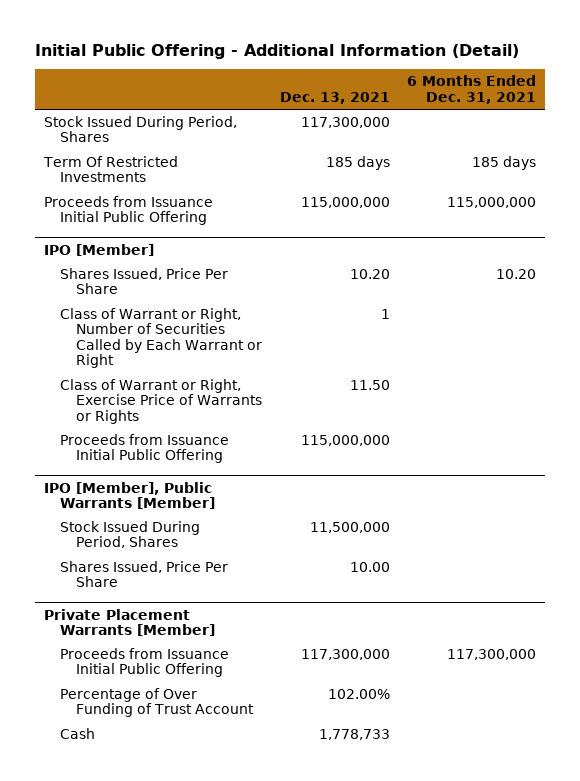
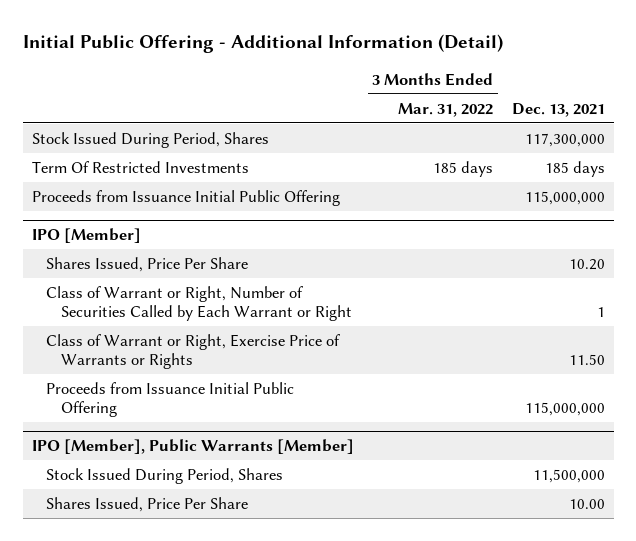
- | Dec. 13, 2021 | 6 Months Ended Dec. 31, 2021
+ | 3 Months Ended Mar. 31, 2022 | Dec. 13, 2021
- Private Placement Warrants [Member]
- Proceeds from Issuance Initial Public Offering | 117,300,000 | 117,300,000
- Percentage of Over Funding of Trust Account | 102.00% |
- Cash | 1,778,733 |

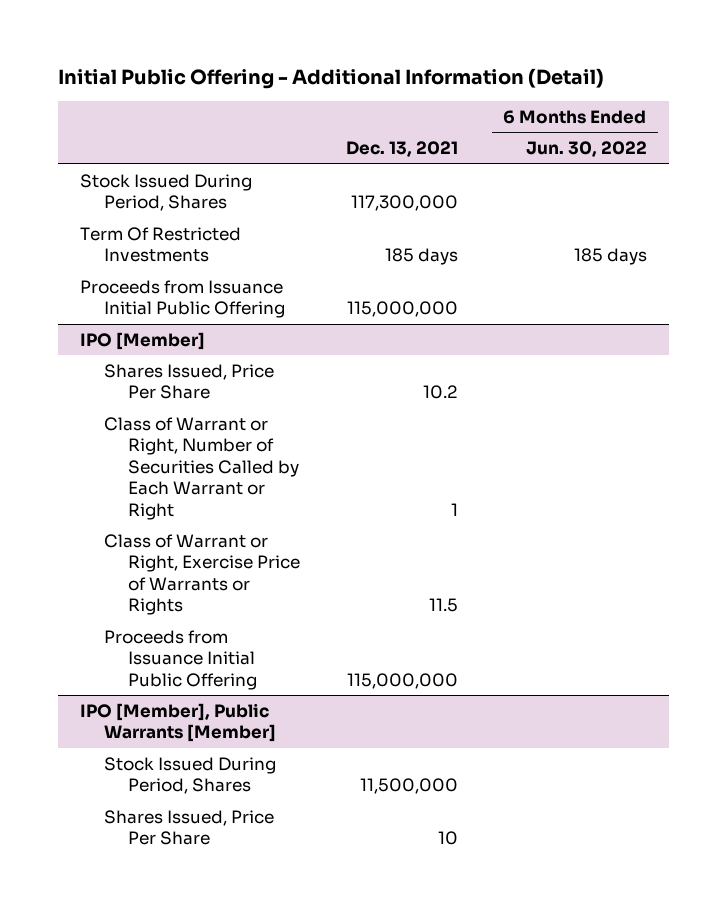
- | 3 Months Ended Mar. 31, 2022 | Dec. 13, 2021
+ | Dec. 13, 2021 | 6 Months Ended Jun. 30, 2022
@ IPO [Member]
- Shares Issued, Price Per Share | | 10.20
+ Shares Issued, Price Per Share | 10.2 |
- Class of Warrant or Right, Exercise Price of Warrants or Rights | | 11.50
+ Class of Warrant or Right, Exercise Price of Warrants or Rights | 11.5 |
@ IPO [Member], Public Warrants [Member]
- Shares Issued, Price Per Share | | 10.00
+ Shares Issued, Price Per Share | 10 |

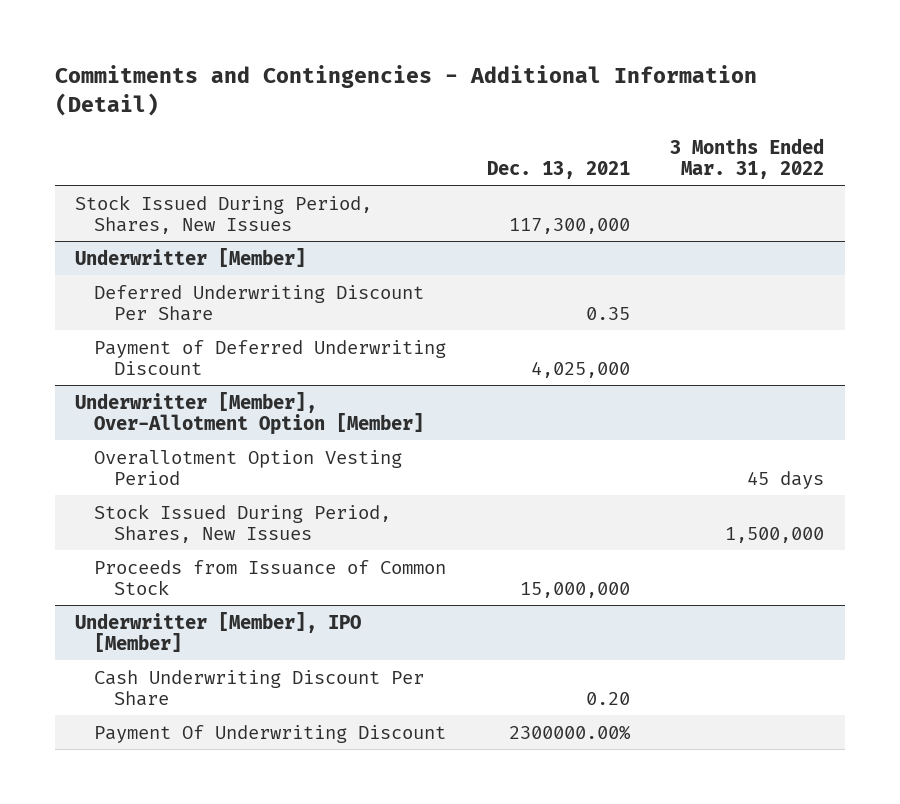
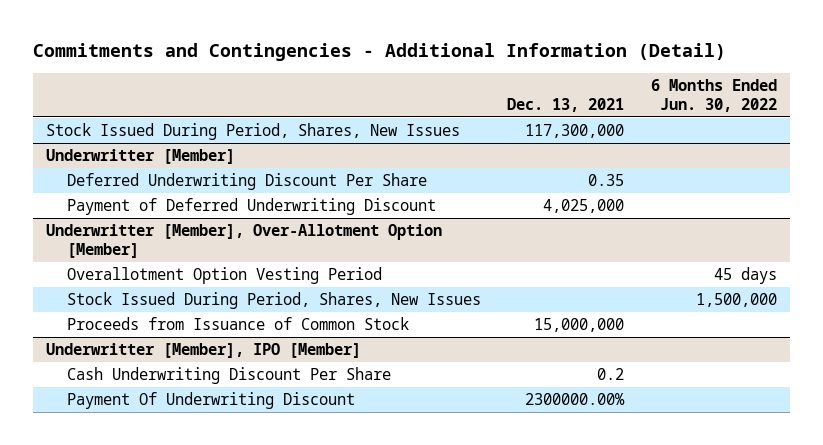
- | Dec. 13, 2021 | 3 Months Ended Mar. 31, 2022
+ | Dec. 13, 2021 | 6 Months Ended Jun. 30, 2022
@ Underwritter [Member], IPO [Member]
- Cash Underwriting Discount Per Share | 0.20 |
+ Cash Underwriting Discount Per Share | 0.2 |

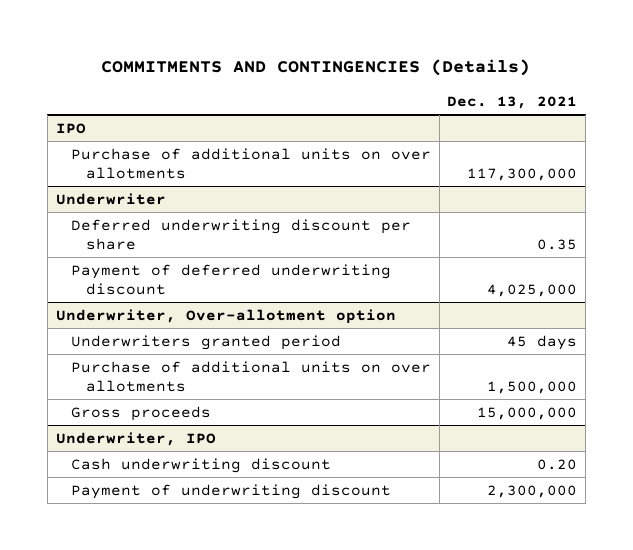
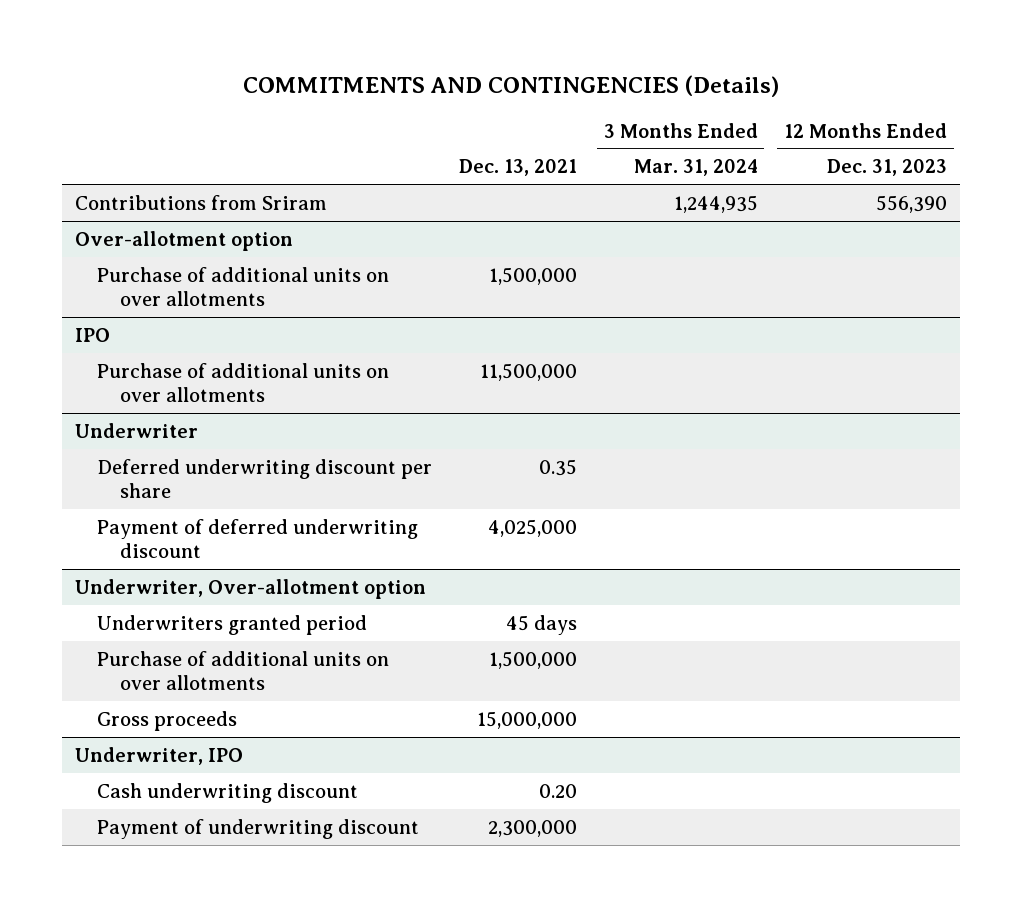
- | Dec. 13, 2021
+ | Dec. 13, 2021 | 3 Months Ended Mar. 31, 2024 | 12 Months Ended Dec. 31, 2023
+ Contributions from Sriram | | 1,244,935 | 556,390
+ Over-allotment option
+ Purchase of additional units on over allotments | 1,500,000 | |
@ IPO
- Purchase of additional units on over allotments | 117,300,000
+ Purchase of additional units on over allotments | 11,500,000 | |

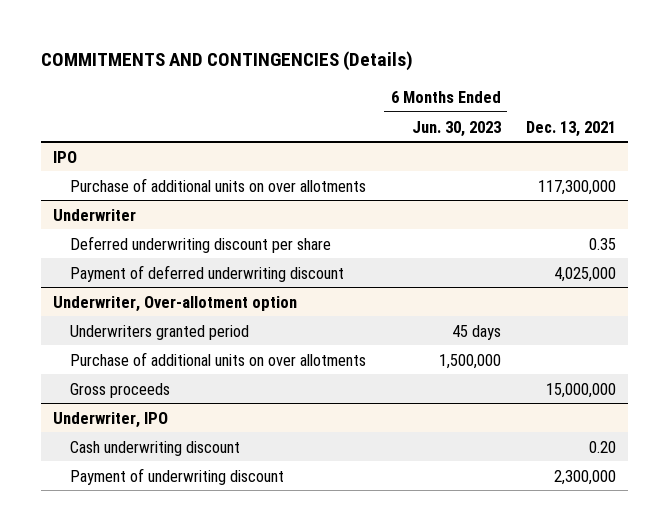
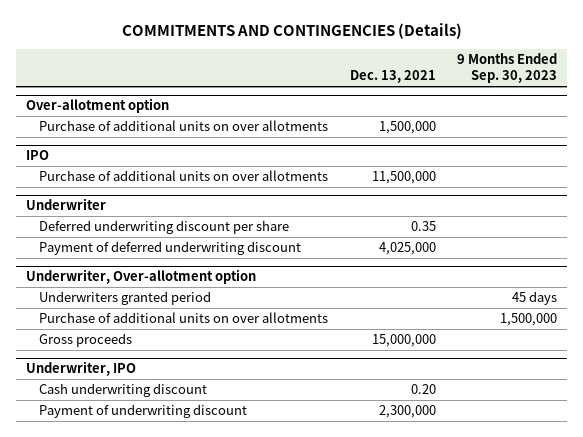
- | 6 Months Ended Jun. 30, 2023 | Dec. 13, 2021
+ | Dec. 13, 2021 | 9 Months Ended Sep. 30, 2023
+ Over-allotment option
+ Purchase of additional units on over allotments | 1,500,000 |
@ IPO
- Purchase of additional units on over allotments | | 117,300,000
+ Purchase of additional units on over allotments | 11,500,000 |

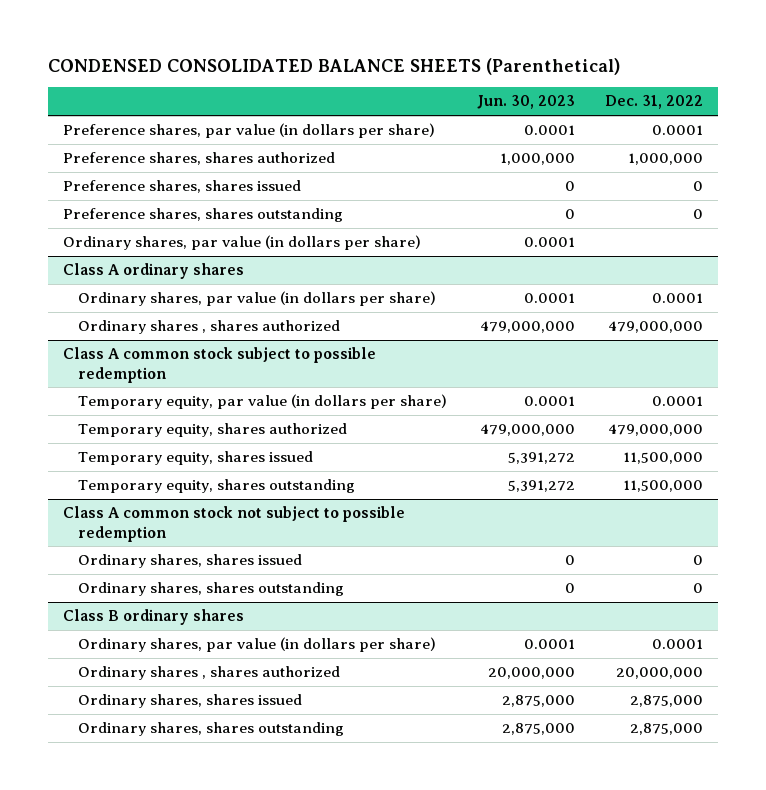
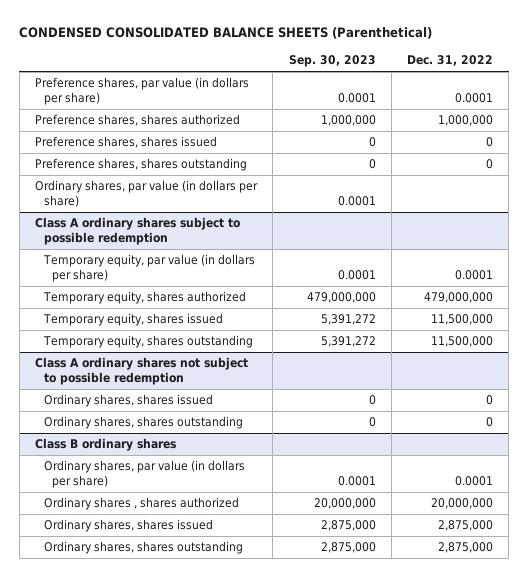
- | Jun. 30, 2023 | Dec. 31, 2022
+ | Sep. 30, 2023 | Dec. 31, 2022
- Class A ordinary shares
- Ordinary shares, par value (in dollars per share) | 0.0001 | 0.0001
- Ordinary shares , shares authorized | 479,000,000 | 479,000,000
- Class A common stock subject to possible redemption
+ Class A ordinary shares subject to possible redemption
- Class A common stock not subject to possible redemption
+ Class A ordinary shares not subject to possible redemption

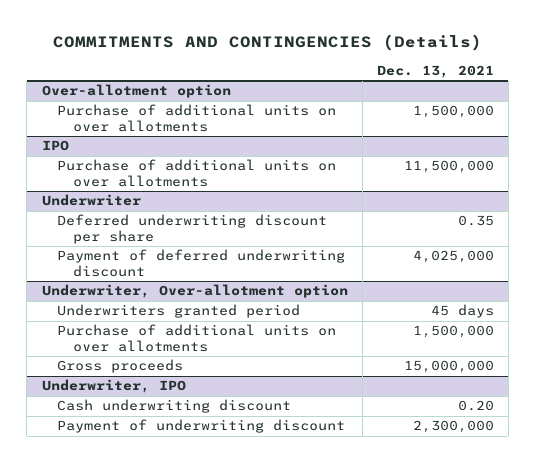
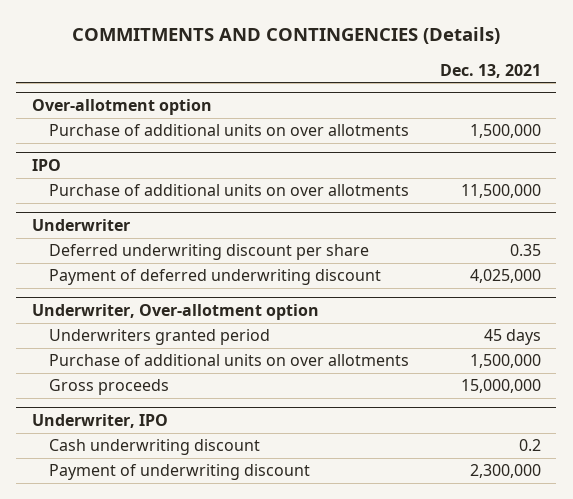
@ Underwriter, IPO
- Cash underwriting discount | 0.20
+ Cash underwriting discount | 0.2

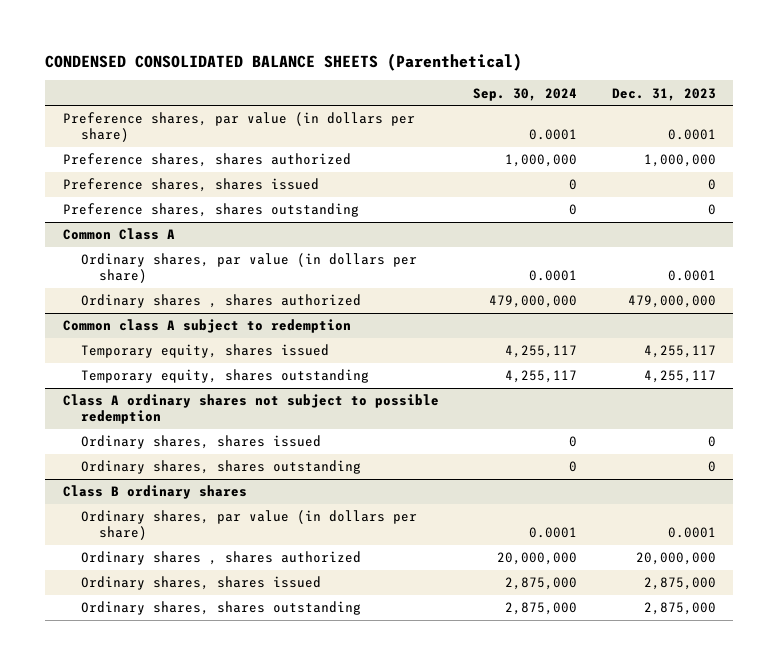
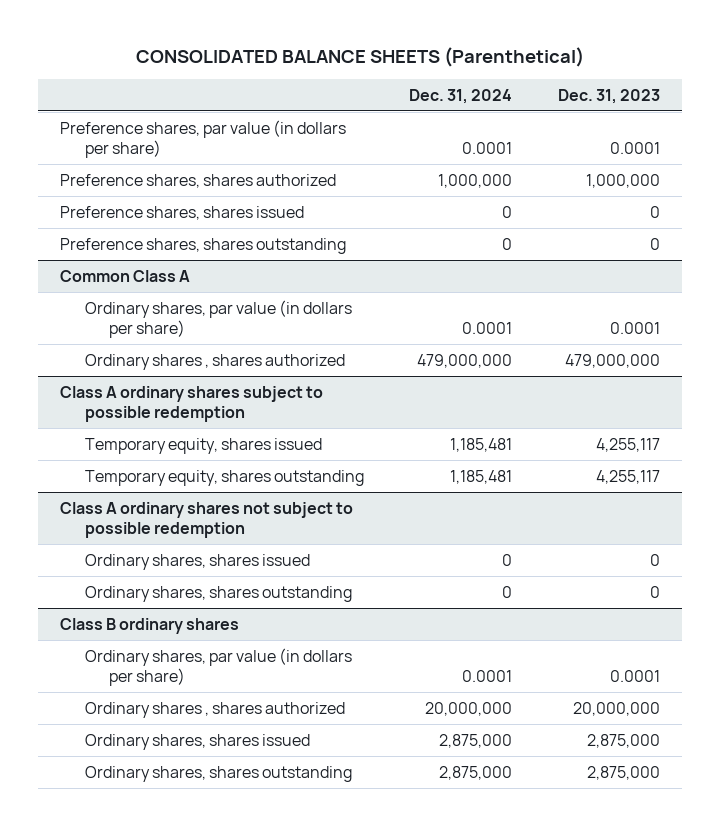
- CONDENSED CONSOLIDATED BALANCE SHEETS (Parenthetical)
+ CONSOLIDATED BALANCE SHEETS (Parenthetical)
- | Sep. 30, 2024 | Dec. 31, 2023
+ | Dec. 31, 2024 | Dec. 31, 2023
- Common class A subject to redemption
+ Class A ordinary shares subject to possible redemption

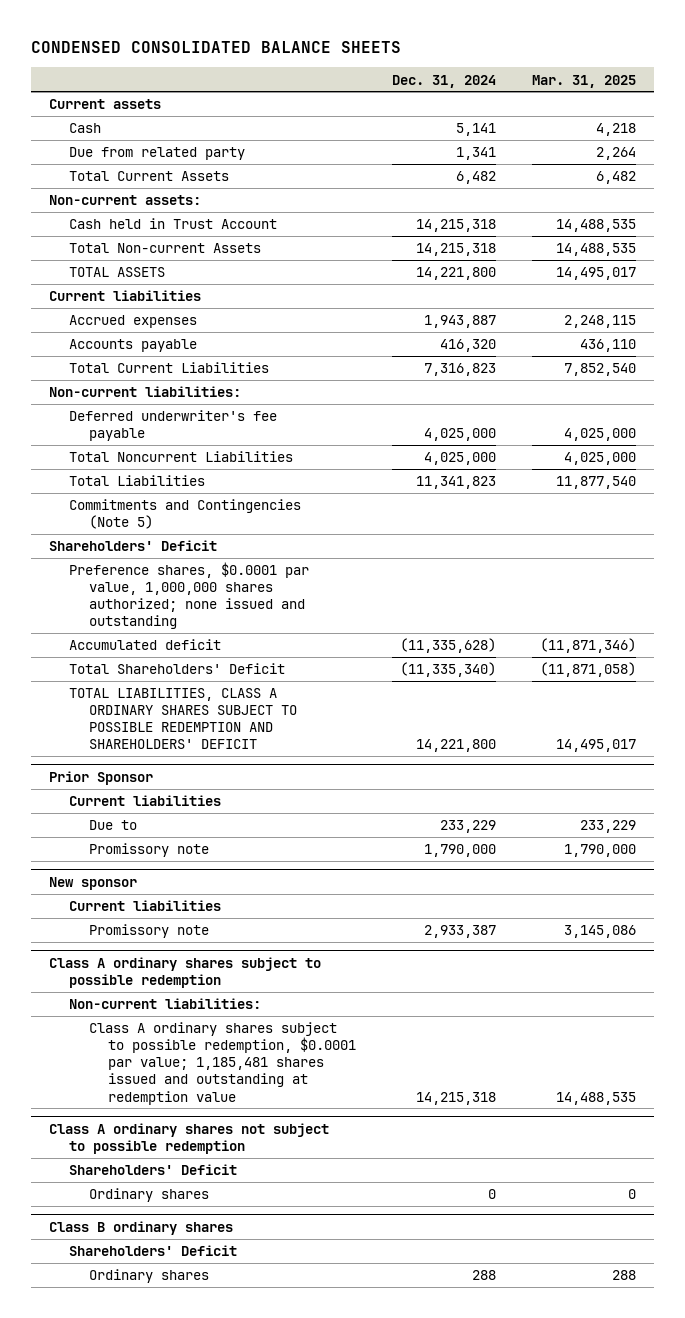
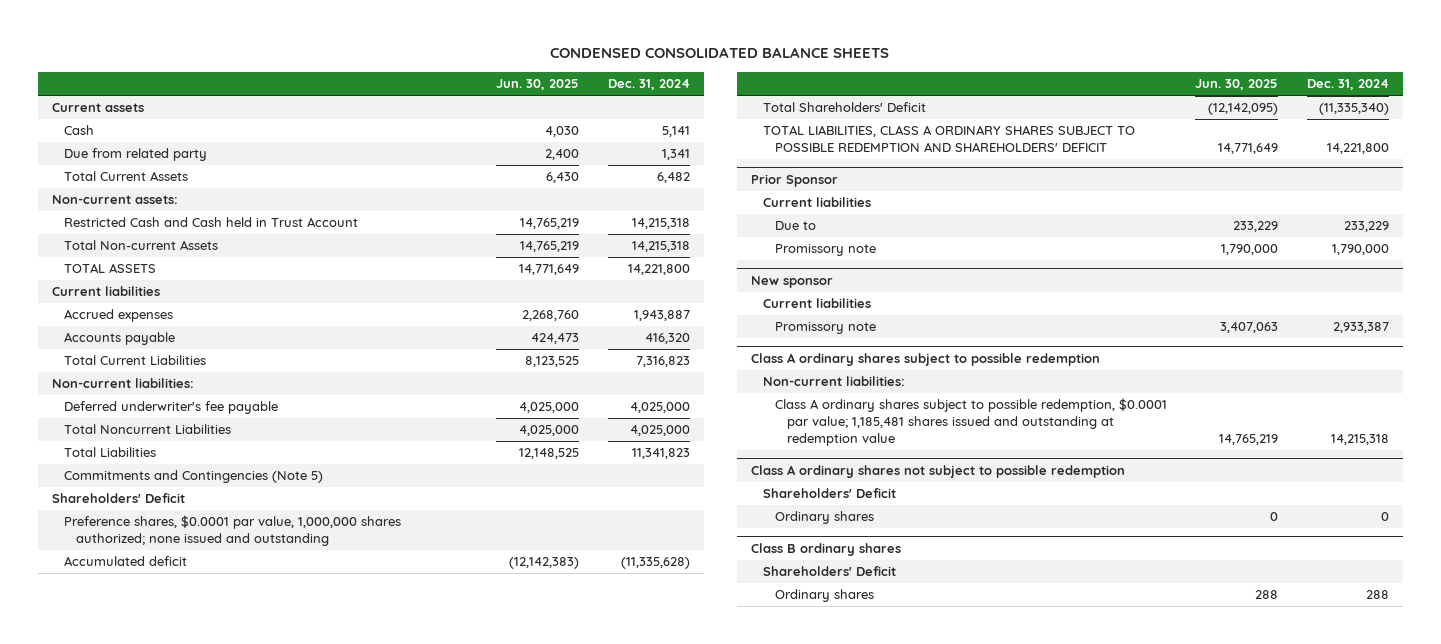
- | Dec. 31, 2024 | Mar. 31, 2025
+ | Jun. 30, 2025 | Dec. 31, 2024
- Cash held in Trust Account | 14,215,318 | 14,488,535
+ Restricted Cash and Cash held in Trust Account | 14,765,219 | 14,215,318

